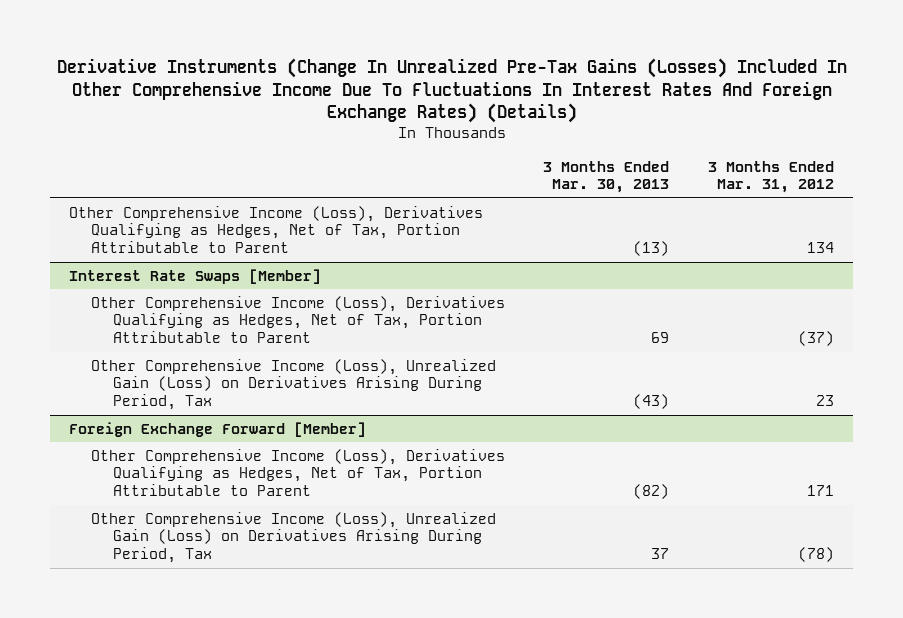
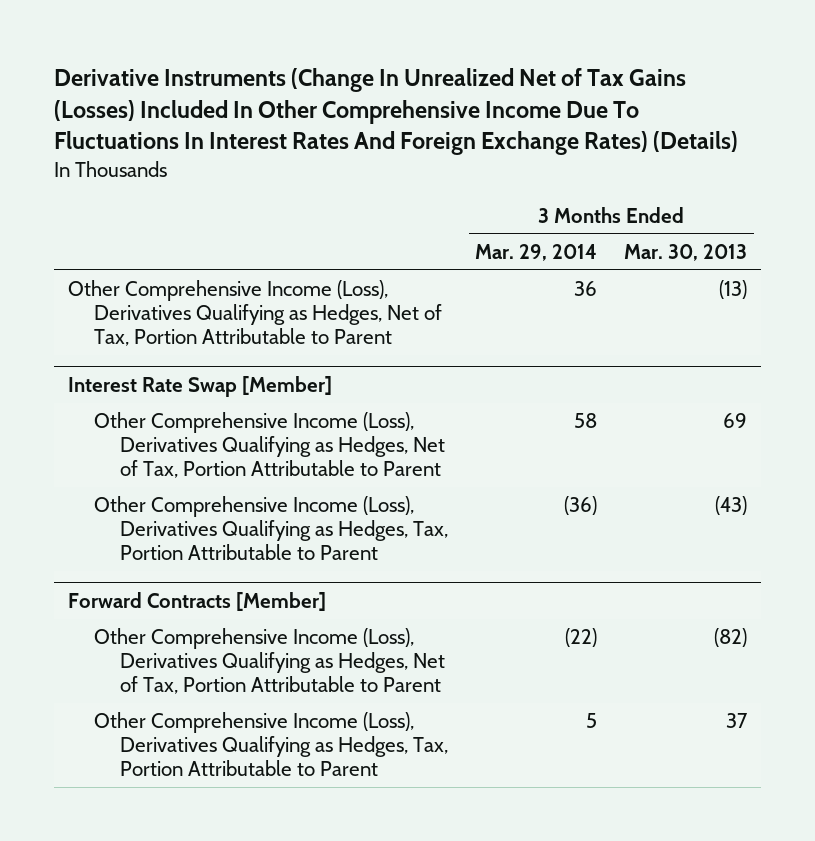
- Derivative Instruments (Change In Unrealized Pre-Tax Gains (Losses) Included In Other Comprehensive Income Due To Fluctuations In Interest Rates And Foreign Exchange Rates) (Details)
+ Derivative Instruments (Change In Unrealized Net of Tax Gains (Losses) Included In Other Comprehensive Income Due To Fluctuations In Interest Rates And Foreign Exchange Rates) (Details)
- | 3 Months Ended Mar. 30, 2013 | 3 Months Ended Mar. 31, 2012
+ | 3 Months Ended Mar. 29, 2014 | 3 Months Ended Mar. 30, 2013
- Interest Rate Swaps [Member]
+ Interest Rate Swap [Member]
- Other Comprehensive Income (Loss), Unrealized Gain (Loss) on Derivatives Arising During Period, Tax | (43) | 23
- Foreign Exchange Forward [Member]
+ Other Comprehensive Income (Loss), Derivatives Qualifying as Hedges, Tax, Portion Attributable to Parent | (36) | (43)
+ Forward Contracts [Member]
- Other Comprehensive Income (Loss), Unrealized Gain (Loss) on Derivatives Arising During Period, Tax | 37 | (78)
+ Other Comprehensive Income (Loss), Derivatives Qualifying as Hedges, Tax, Portion Attributable to Parent | 5 | 37

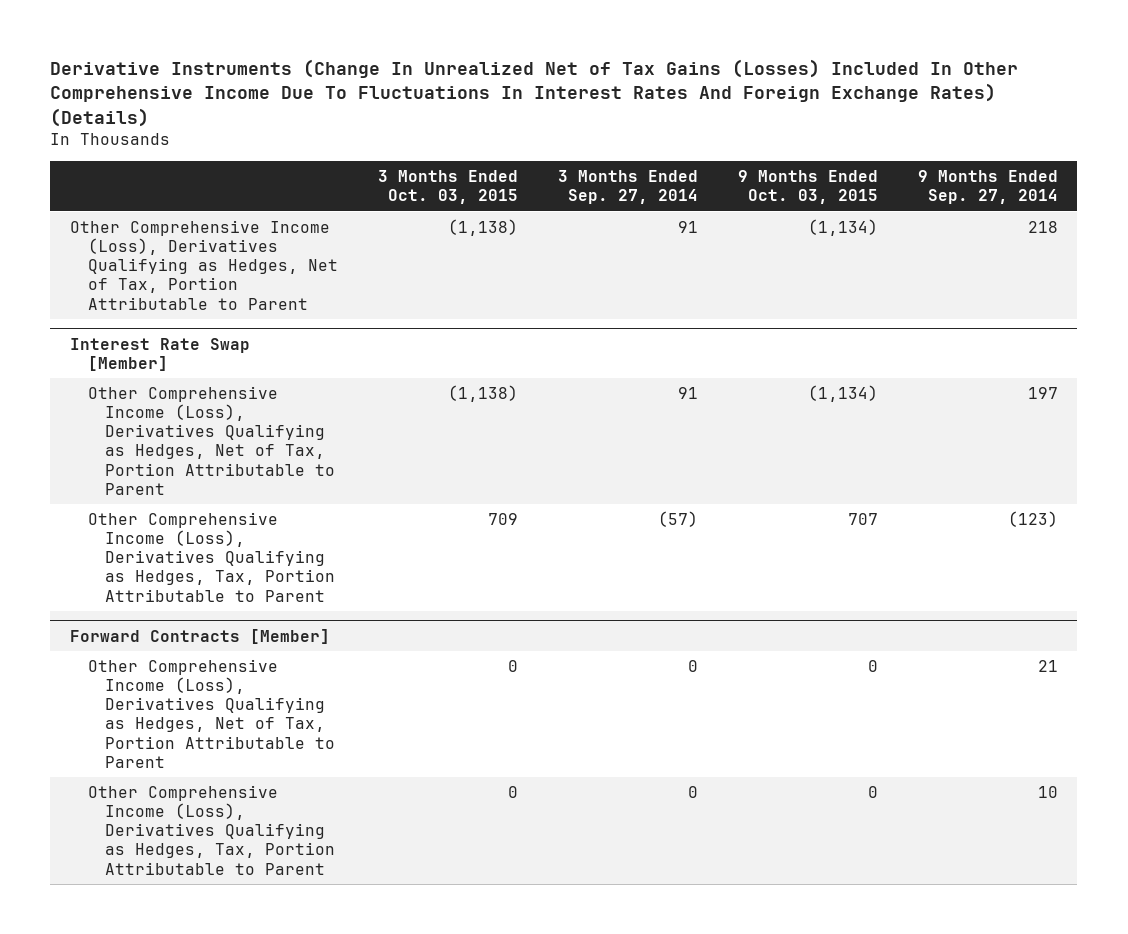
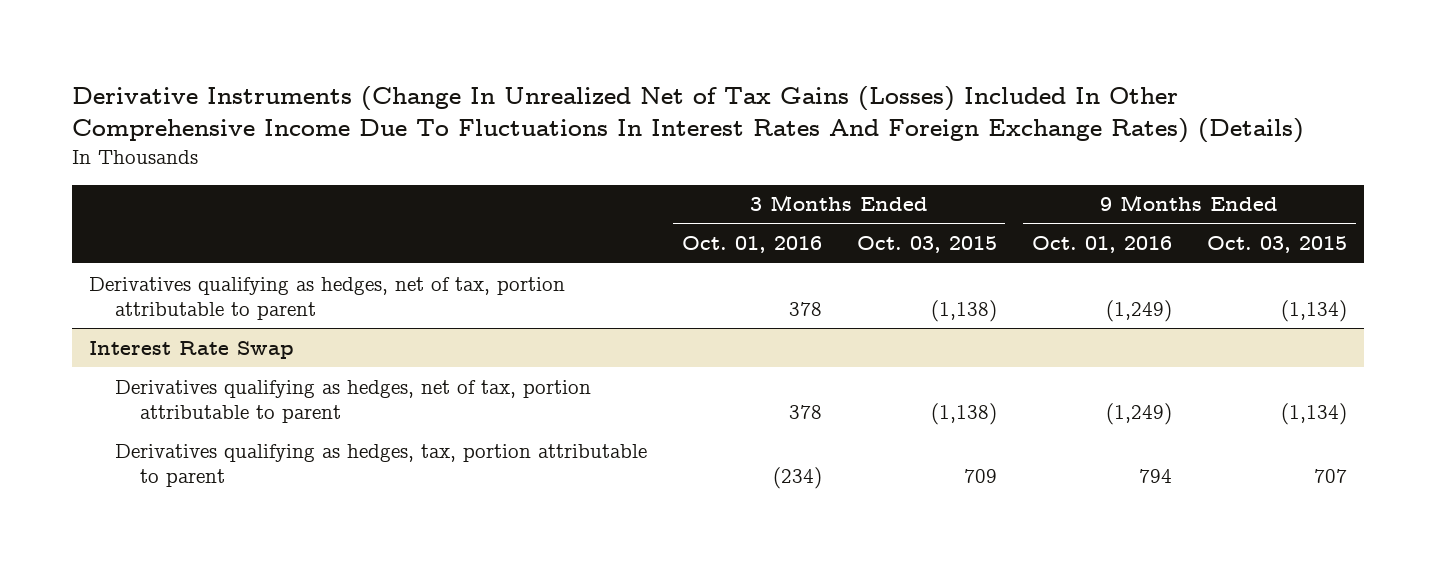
- | 3 Months Ended Oct. 03, 2015 | 3 Months Ended Sep. 27, 2014 | 9 Months Ended Oct. 03, 2015 | 9 Months Ended Sep. 27, 2014
+ | 3 Months Ended Oct. 01, 2016 | 3 Months Ended Oct. 03, 2015 | 9 Months Ended Oct. 01, 2016 | 9 Months Ended Oct. 03, 2015
- Other Comprehensive Income (Loss), Derivatives Qualifying as Hedges, Net of Tax, Portion Attributable to Parent | (1,138) | 91 | (1,134) | 218
- Interest Rate Swap [Member]
- Other Comprehensive Income (Loss), Derivatives Qualifying as Hedges, Net of Tax, Portion Attributable to Parent | (1,138) | 91 | (1,134) | 197
- Other Comprehensive Income (Loss), Derivatives Qualifying as Hedges, Tax, Portion Attributable to Parent | 709 | (57) | 707 | (123)
- Forward Contracts [Member]
- Other Comprehensive Income (Loss), Derivatives Qualifying as Hedges, Net of Tax, Portion Attributable to Parent | 0 | 0 | 0 | 21
- Other Comprehensive Income (Loss), Derivatives Qualifying as Hedges, Tax, Portion Attributable to Parent | 0 | 0 | 0 | 10
+ Derivatives qualifying as hedges, net of tax, portion attributable to parent | 378 | (1,138) | (1,249) | (1,134)
+ Interest Rate Swap
+ Derivatives qualifying as hedges, net of tax, portion attributable to parent | 378 | (1,138) | (1,249) | (1,134)
+ Derivatives qualifying as hedges, tax, portion attributable to parent | (234) | 709 | 794 | 707

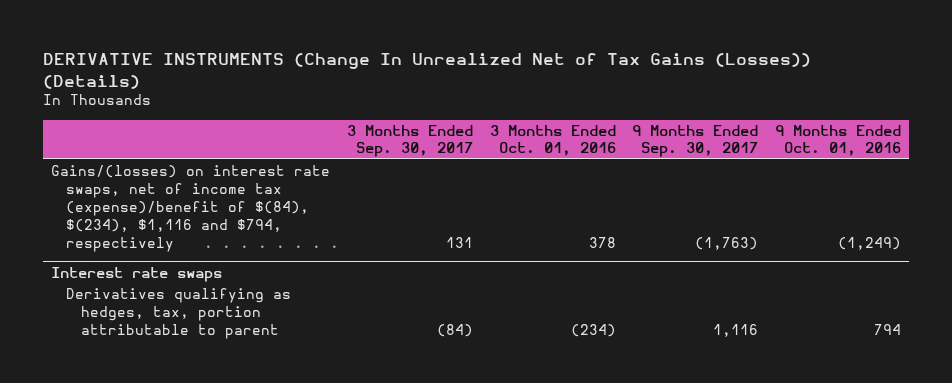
- Derivative Instruments (Change In Unrealized Net of Tax Gains (Losses) Included In Other Comprehensive Income Due To Fluctuations In Interest Rates And Foreign Exchange Rates) (Details)
+ DERIVATIVE INSTRUMENTS (Change In Unrealized Net of Tax Gains (Losses)) (Details)
- | 3 Months Ended Oct. 01, 2016 | 3 Months Ended Oct. 03, 2015 | 9 Months Ended Oct. 01, 2016 | 9 Months Ended Oct. 03, 2015
+ | 3 Months Ended Sep. 30, 2017 | 3 Months Ended Oct. 01, 2016 | 9 Months Ended Sep. 30, 2017 | 9 Months Ended Oct. 01, 2016
- Derivatives qualifying as hedges, net of tax, portion attributable to parent | 378 | (1,138) | (1,249) | (1,134)
- Interest Rate Swap
- Derivatives qualifying as hedges, net of tax, portion attributable to parent | 378 | (1,138) | (1,249) | (1,134)
+ Gains/(losses) on interest rate swaps, net of income tax (expense)/benefit of $(84), $(234), $1,116 and $794, respectively | 131 | 378 | (1,763) | (1,249)
+ Interest rate swaps

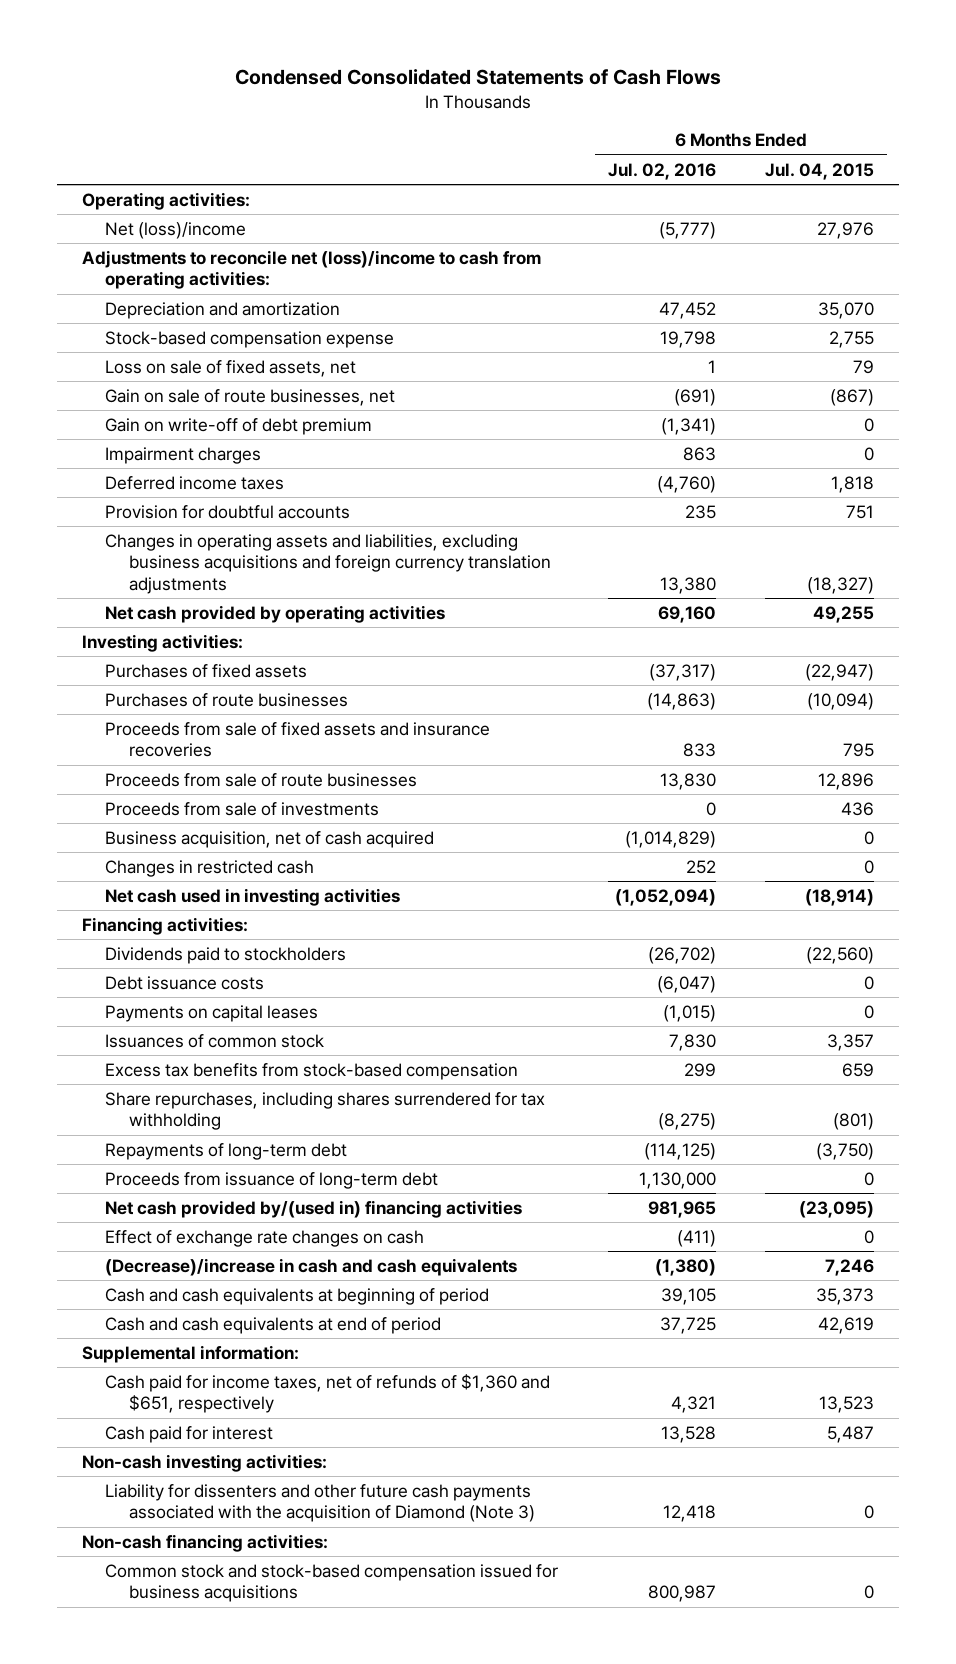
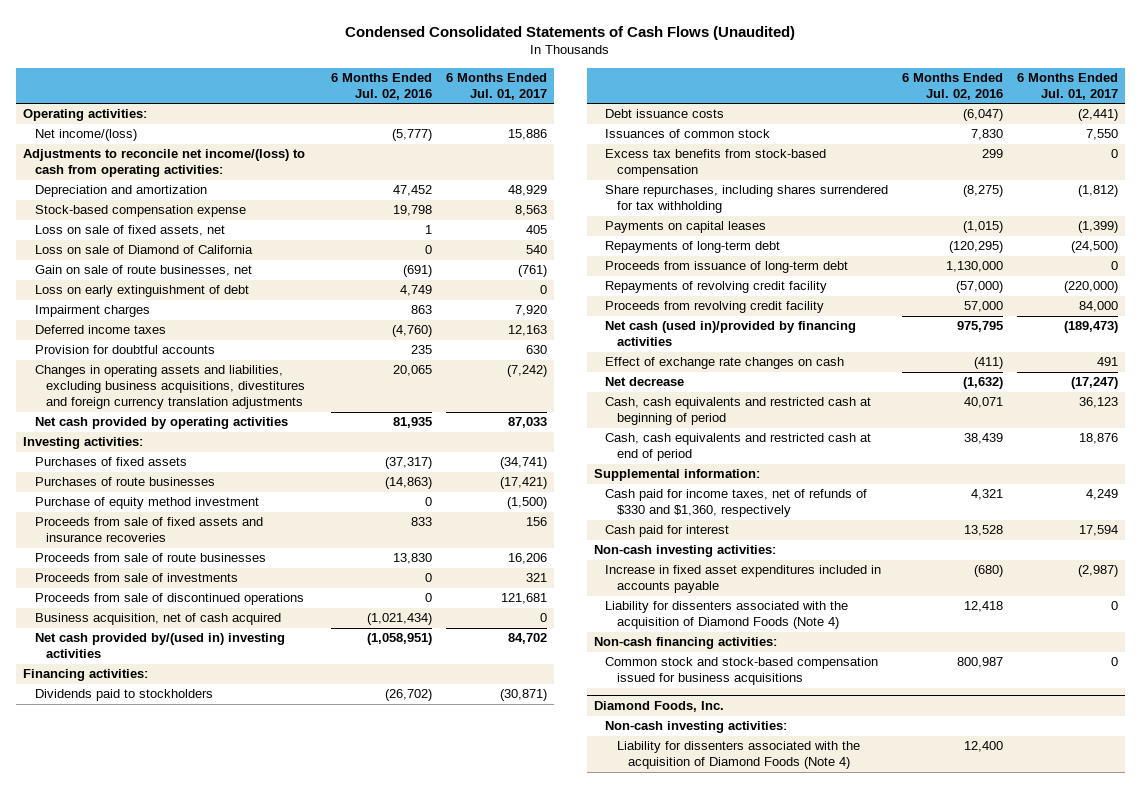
- Condensed Consolidated Statements of Cash Flows
+ Condensed Consolidated Statements of Cash Flows (Unaudited)
- | 6 Months Ended Jul. 02, 2016 | 6 Months Ended Jul. 04, 2015
+ | 6 Months Ended Jul. 02, 2016 | 6 Months Ended Jul. 01, 2017
- Net (loss)/income | (5,777) | 27,976
- Adjustments to reconcile net (loss)/income to cash from operating activities:
+ Net income/(loss) | (5,777) | 15,886
+ Adjustments to reconcile net income/(loss) to cash from operating activities:
+ Loss on sale of Diamond of California | 0 | 540
- Gain on write-off of debt premium | (1,341) | 0
+ Loss on early extinguishment of debt | 4,749 | 0
- Changes in operating assets and liabilities, excluding business acquisitions and foreign currency translation adjustments | 13,380 | (18,327)
- Net cash provided by operating activities | 69,160 | 49,255
+ Changes in operating assets and liabilities, excluding business acquisitions, divestitures and foreign currency translation adjustments | 20,065 | (7,242)
+ Net cash provided by operating activities | 81,935 | 87,033
+ Purchase of equity method investment | 0 | (1,500)
- Business acquisition, net of cash acquired | (1,014,829) | 0
- Changes in restricted cash | 252 | 0
- Net cash used in investing activities | (1,052,094) | (18,914)
+ Proceeds from sale of discontinued operations | 0 | 121,681
+ Business acquisition, net of cash acquired | (1,021,434) | 0
+ Net cash provided by/(used in) investing activities | (1,058,951) | 84,702
- Repayments of long-term debt | (114,125) | (3,750)
moved down: Payments on capital leases | (1,015) | (1,399)
+ Repayments of long-term debt | (120,295) | (24,500)
- Net cash provided by/(used in) financing activities | 981,965 | (23,095)
+ Repayments of revolving credit facility | (57,000) | (220,000)
+ Proceeds from revolving credit facility | 57,000 | 84,000
+ Net cash (used in)/provided by financing activities | 975,795 | (189,473)
- (Decrease)/increase in cash and cash equivalents | (1,380) | 7,246
- Cash and cash equivalents at beginning of period | 39,105 | 35,373
- Cash and cash equivalents at end of period | 37,725 | 42,619
+ Net decrease | (1,632) | (17,247)
+ Cash, cash equivalents and restricted cash at beginning of period | 40,071 | 36,123
+ Cash, cash equivalents and restricted cash at end of period | 38,439 | 18,876
- Cash paid for income taxes, net of refunds of $1,360 and $651, respectively | 4,321 | 13,523
+ Cash paid for income taxes, net of refunds of $330 and $1,360, respectively | 4,321 | 4,249
- Liability for dissenters and other future cash payments associated with the acquisition of Diamond (Note 3) | 12,418 | 0
+ Increase in fixed asset expenditures included in accounts payable | (680) | (2,987)
+ Liability for dissenters associated with the acquisition of Diamond Foods (Note 4) | 12,418 | 0
+ Diamond Foods, Inc.
+ Non-cash investing activities:
+ Liability for dissenters associated with the acquisition of Diamond Foods (Note 4) | 12,400 |

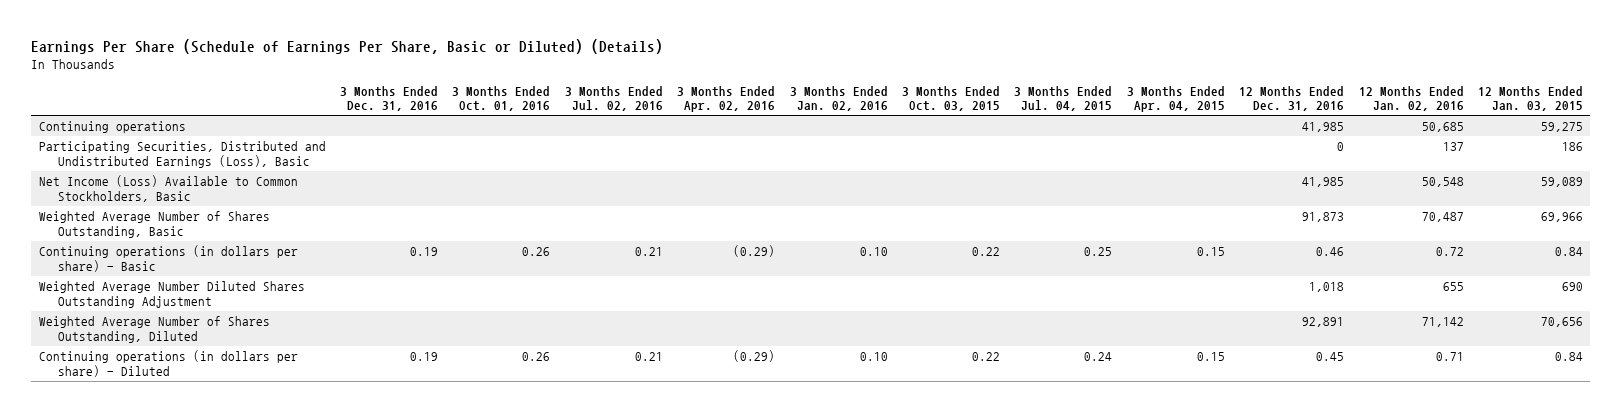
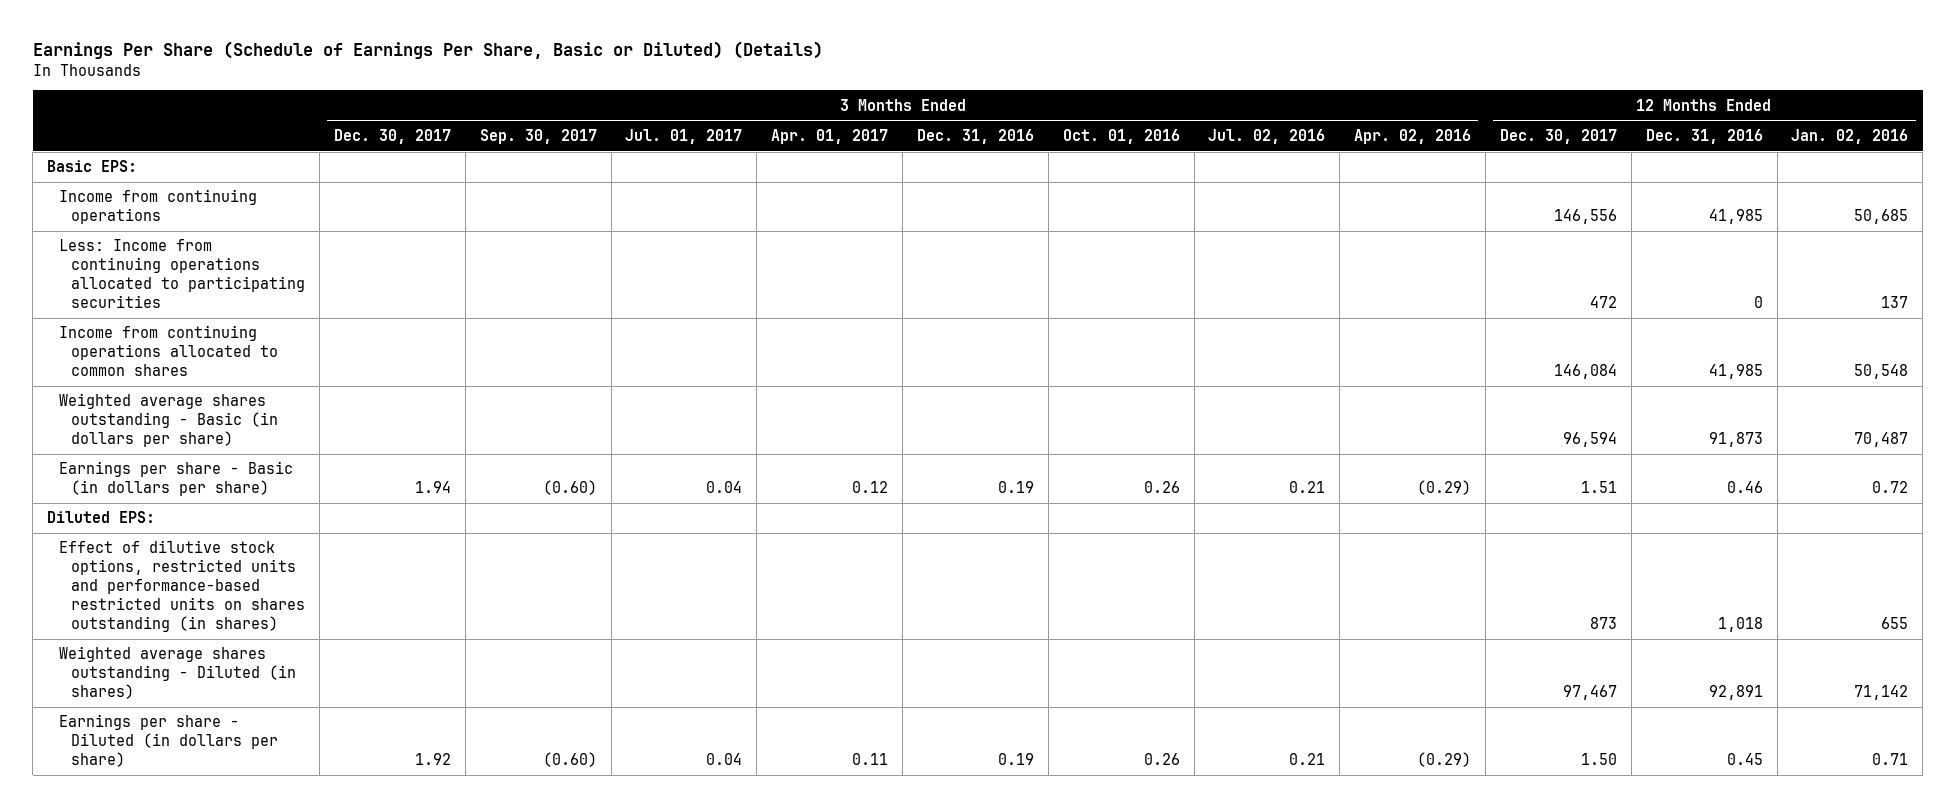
- | 3 Months Ended Dec. 31, 2016 | 3 Months Ended Oct. 01, 2016 | 3 Months Ended Jul. 02, 2016 | 3 Months Ended Apr. 02, 2016 | 3 Months Ended Jan. 02, 2016 | 3 Months Ended Oct. 03, 2015 | 3 Months Ended Jul. 04, 2015 | 3 Months Ended Apr. 04, 2015 | 12 Months Ended Dec. 31, 2016 | 12 Months Ended Jan. 02, 2016 | 12 Months Ended Jan. 03, 2015
+ | 3 Months Ended Dec. 30, 2017 | 3 Months Ended Sep. 30, 2017 | 3 Months Ended Jul. 01, 2017 | 3 Months Ended Apr. 01, 2017 | 3 Months Ended Dec. 31, 2016 | 3 Months Ended Oct. 01, 2016 | 3 Months Ended Jul. 02, 2016 | 3 Months Ended Apr. 02, 2016 | 12 Months Ended Dec. 30, 2017 | 12 Months Ended Dec. 31, 2016 | 12 Months Ended Jan. 02, 2016
- Continuing operations | | | | | | | | | 41,985 | 50,685 | 59,275
- Participating Securities, Distributed and Undistributed Earnings (Loss), Basic | | | | | | | | | 0 | 137 | 186
- Net Income (Loss) Available to Common Stockholders, Basic | | | | | | | | | 41,985 | 50,548 | 59,089
- Weighted Average Number of Shares Outstanding, Basic | | | | | | | | | 91,873 | 70,487 | 69,966
- Continuing operations (in dollars per share) - Basic | 0.19 | 0.26 | 0.21 | (0.29) | 0.10 | 0.22 | 0.25 | 0.15 | 0.46 | 0.72 | 0.84
- Weighted Average Number Diluted Shares Outstanding Adjustment | | | | | | | | | 1,018 | 655 | 690
- Weighted Average Number of Shares Outstanding, Diluted | | | | | | | | | 92,891 | 71,142 | 70,656
- Continuing operations (in dollars per share) - Diluted | 0.19 | 0.26 | 0.21 | (0.29) | 0.10 | 0.22 | 0.24 | 0.15 | 0.45 | 0.71 | 0.84
+ Basic EPS:
+ Income from continuing operations | | | | | | | | | 146,556 | 41,985 | 50,685
+ Less: Income from continuing operations allocated to participating securities | | | | | | | | | 472 | 0 | 137
+ Income from continuing operations allocated to common shares | | | | | | | | | 146,084 | 41,985 | 50,548
+ Weighted average shares outstanding - Basic (in dollars per share) | | | | | | | | | 96,594 | 91,873 | 70,487
+ Earnings per share - Basic (in dollars per share) | 1.94 | (0.60) | 0.04 | 0.12 | 0.19 | 0.26 | 0.21 | (0.29) | 1.51 | 0.46 | 0.72
+ Diluted EPS:
+ Effect of dilutive stock options, restricted units and performance-based restricted units on shares outstanding (in shares) | | | | | | | | | 873 | 1,018 | 655
+ Weighted average shares outstanding - Diluted (in shares) | | | | | | | | | 97,467 | 92,891 | 71,142
+ Earnings per share - Diluted (in dollars per share) | 1.92 | (0.60) | 0.04 | 0.11 | 0.19 | 0.26 | 0.21 | (0.29) | 1.50 | 0.45 | 0.71

